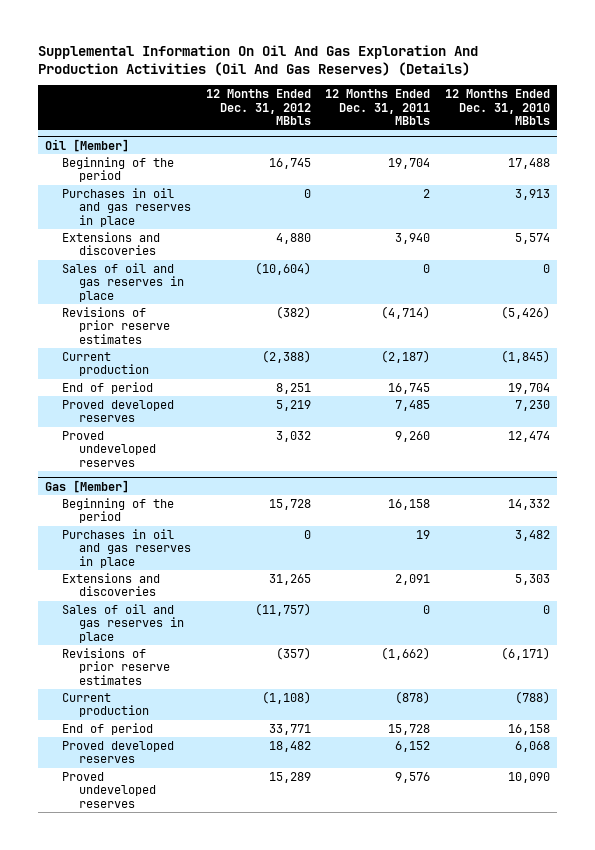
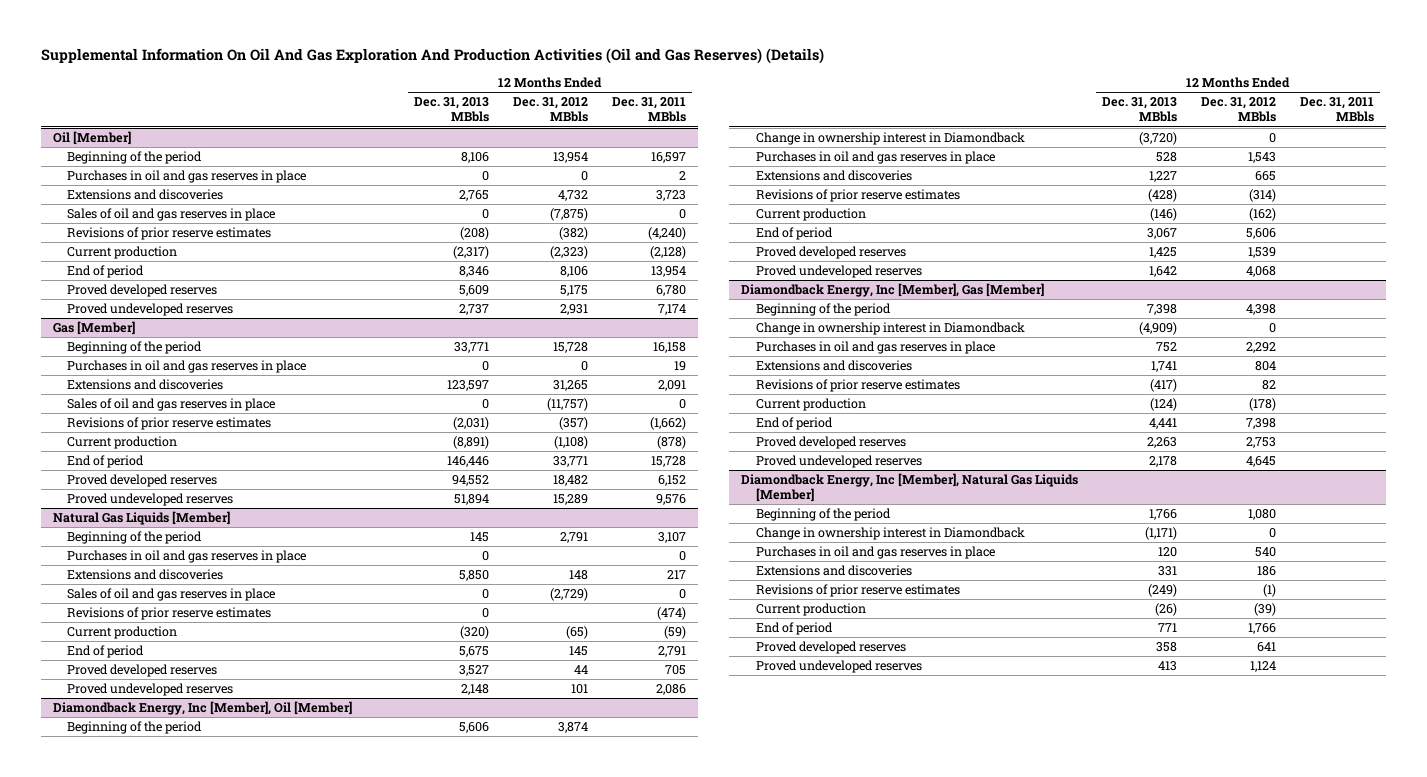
- Supplemental Information On Oil And Gas Exploration And Production Activities (Oil And Gas Reserves) (Details)
+ Supplemental Information On Oil And Gas Exploration And Production Activities (Oil and Gas Reserves) (Details)
- | 12 Months Ended Dec. 31, 2012 MBbls | 12 Months Ended Dec. 31, 2011 MBbls | 12 Months Ended Dec. 31, 2010 MBbls
+ | 12 Months Ended Dec. 31, 2013 MBbls | 12 Months Ended Dec. 31, 2012 MBbls | 12 Months Ended Dec. 31, 2011 MBbls
@ Oil [Member]
- Beginning of the period | 16,745 | 19,704 | 17,488
+ Beginning of the period | 8,106 | 13,954 | 16,597
- Extensions and discoveries | 4,880 | 3,940 | 5,574
- Sales of oil and gas reserves in place | (10,604) | 0 | 0
- Revisions of prior reserve estimates | (382) | (4,714) | (5,426)
- Current production | (2,388) | (2,187) | (1,845)
- End of period | 8,251 | 16,745 | 19,704
- Proved developed reserves | 5,219 | 7,485 | 7,230
- Proved undeveloped reserves | 3,032 | 9,260 | 12,474
+ Extensions and discoveries | 2,765 | 4,732 | 3,723
+ Sales of oil and gas reserves in place | 0 | (7,875) | 0
+ Revisions of prior reserve estimates | (208) | (382) | (4,240)
+ Current production | (2,317) | (2,323) | (2,128)
+ End of period | 8,346 | 8,106 | 13,954
+ Proved developed reserves | 5,609 | 5,175 | 6,780
+ Proved undeveloped reserves | 2,737 | 2,931 | 7,174
+ Natural Gas Liquids [Member]
+ Beginning of the period | 145 | 2,791 | 3,107
+ Purchases in oil and gas reserves in place | 0 | | 0
+ Extensions and discoveries | 5,850 | 148 | 217
+ Sales of oil and gas reserves in place | 0 | (2,729) | 0
+ Revisions of prior reserve estimates | 0 | | (474)
+ Current production | (320) | (65) | (59)
+ End of period | 5,675 | 145 | 2,791
+ Proved developed reserves | 3,527 | 44 | 705
+ Proved undeveloped reserves | 2,148 | 101 | 2,086
+ Diamondback Energy, Inc [Member], Oil [Member]
+ Beginning of the period | 5,606 | 3,874 |
+ Change in ownership interest in Diamondback | (3,720) | 0 |
+ Purchases in oil and gas reserves in place | 528 | 1,543 |
+ Extensions and discoveries | 1,227 | 665 |
+ Revisions of prior reserve estimates | (428) | (314) |
+ Current production | (146) | (162) |
+ End of period | 3,067 | 5,606 |
+ Proved developed reserves | 1,425 | 1,539 |
+ Proved undeveloped reserves | 1,642 | 4,068 |
+ Diamondback Energy, Inc [Member], Gas [Member]
+ Beginning of the period | 7,398 | 4,398 |
+ Change in ownership interest in Diamondback | (4,909) | 0 |
+ Purchases in oil and gas reserves in place | 752 | 2,292 |
+ Extensions and discoveries | 1,741 | 804 |
+ Revisions of prior reserve estimates | (417) | 82 |
+ Current production | (124) | (178) |
+ End of period | 4,441 | 7,398 |
+ Proved developed reserves | 2,263 | 2,753 |
+ Proved undeveloped reserves | 2,178 | 4,645 |
+ Diamondback Energy, Inc [Member], Natural Gas Liquids [Member]
+ Beginning of the period | 1,766 | 1,080 |
+ Change in ownership interest in Diamondback | (1,171) | 0 |
+ Purchases in oil and gas reserves in place | 120 | 540 |
+ Extensions and discoveries | 331 | 186 |
+ Revisions of prior reserve estimates | (249) | (1) |
+ Current production | (26) | (39) |
+ End of period | 771 | 1,766 |
+ Proved developed reserves | 358 | 641 |
+ Proved undeveloped reserves | 413 | 1,124 |

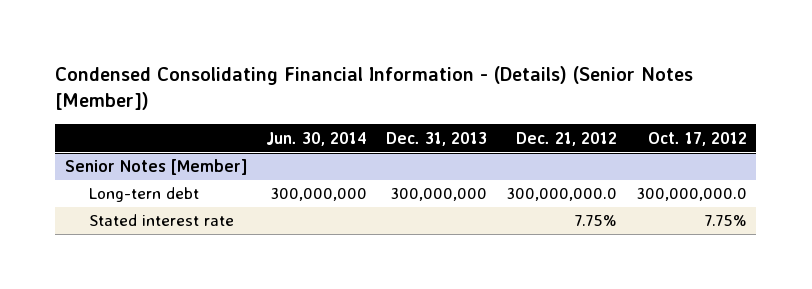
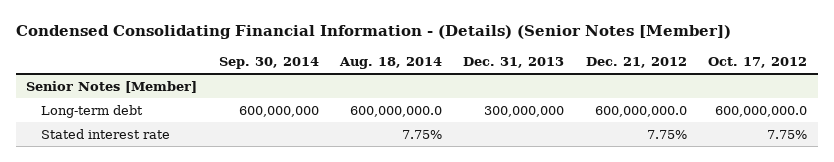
- | Jun. 30, 2014 | Dec. 31, 2013 | Dec. 21, 2012 | Oct. 17, 2012
+ | Sep. 30, 2014 | Aug. 18, 2014 | Dec. 31, 2013 | Dec. 21, 2012 | Oct. 17, 2012
@ Senior Notes [Member]
- Long-tern debt | 300,000,000 | 300,000,000 | 300,000,000.0 | 300,000,000.0
+ Long-term debt | 600,000,000 | 600,000,000.0 | 300,000,000 | 600,000,000.0 | 600,000,000.0

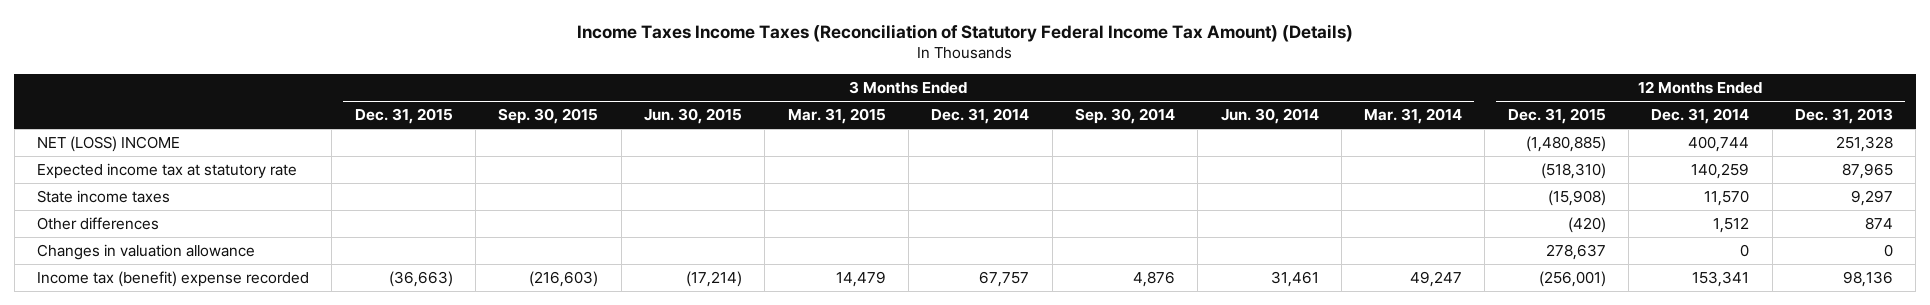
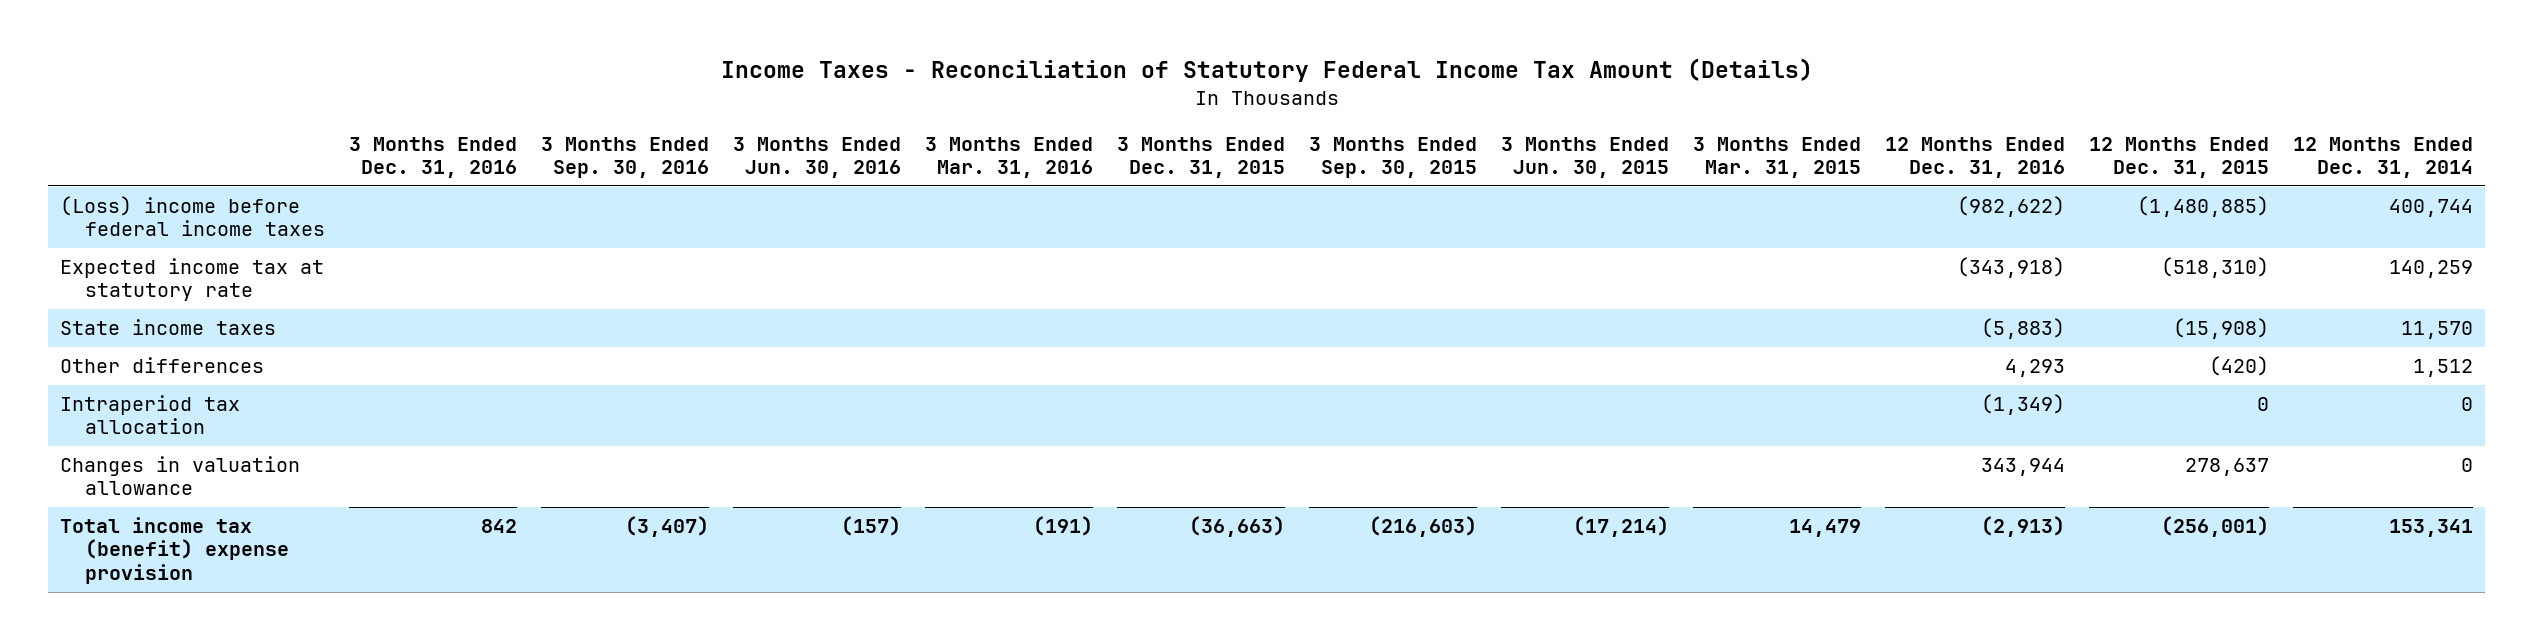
- Income Taxes Income Taxes (Reconciliation of Statutory Federal Income Tax Amount) (Details)
+ Income Taxes - Reconciliation of Statutory Federal Income Tax Amount (Details)
- | 3 Months Ended Dec. 31, 2015 | 3 Months Ended Sep. 30, 2015 | 3 Months Ended Jun. 30, 2015 | 3 Months Ended Mar. 31, 2015 | 3 Months Ended Dec. 31, 2014 | 3 Months Ended Sep. 30, 2014 | 3 Months Ended Jun. 30, 2014 | 3 Months Ended Mar. 31, 2014 | 12 Months Ended Dec. 31, 2015 | 12 Months Ended Dec. 31, 2014 | 12 Months Ended Dec. 31, 2013
+ | 3 Months Ended Dec. 31, 2016 | 3 Months Ended Sep. 30, 2016 | 3 Months Ended Jun. 30, 2016 | 3 Months Ended Mar. 31, 2016 | 3 Months Ended Dec. 31, 2015 | 3 Months Ended Sep. 30, 2015 | 3 Months Ended Jun. 30, 2015 | 3 Months Ended Mar. 31, 2015 | 12 Months Ended Dec. 31, 2016 | 12 Months Ended Dec. 31, 2015 | 12 Months Ended Dec. 31, 2014
- NET (LOSS) INCOME | | | | | | | | | (1,480,885) | 400,744 | 251,328
+ (Loss) income before federal income taxes | | | | | | | | | (982,622) | (1,480,885) | 400,744
+ Intraperiod tax allocation | | | | | | | | | (1,349) | 0 | 0
- Income tax (benefit) expense recorded | (36,663) | (216,603) | (17,214) | 14,479 | 67,757 | 4,876 | 31,461 | 49,247 | (256,001) | 153,341 | 98,136
+ Total income tax (benefit) expense provision | 842 | (3,407) | (157) | (191) | (36,663) | (216,603) | (17,214) | 14,479 | (2,913) | (256,001) | 153,341

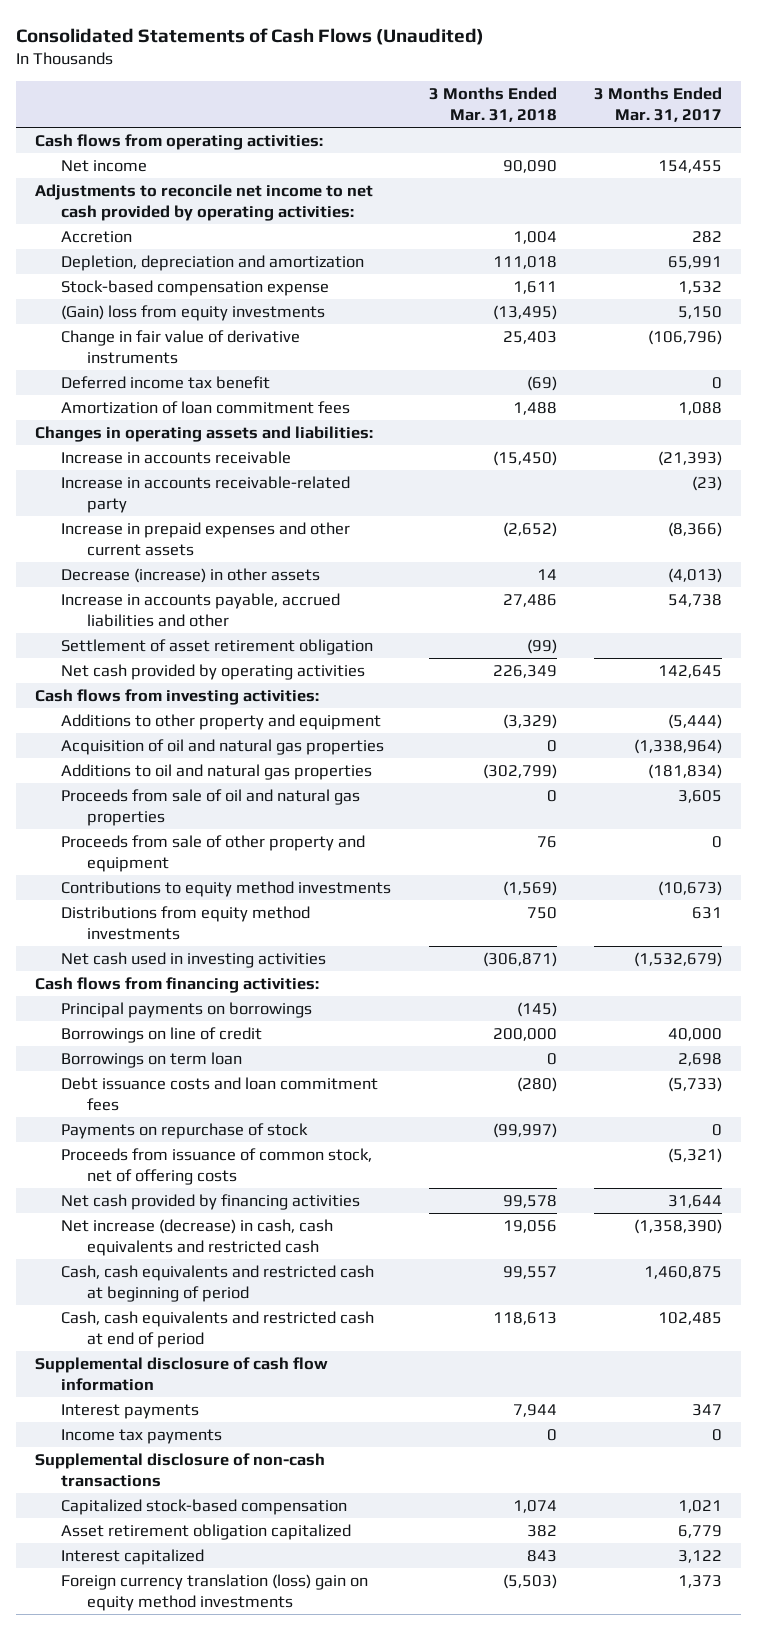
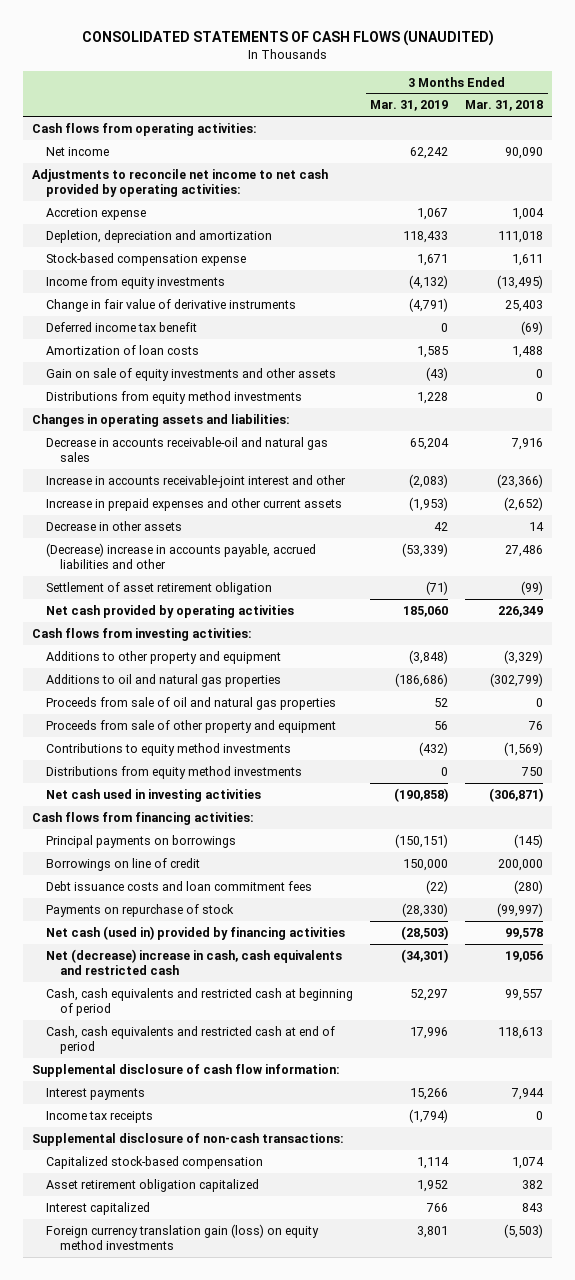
- Consolidated Statements of Cash Flows (Unaudited)
+ CONSOLIDATED STATEMENTS OF CASH FLOWS (UNAUDITED)
- | 3 Months Ended Mar. 31, 2018 | 3 Months Ended Mar. 31, 2017
+ | 3 Months Ended Mar. 31, 2019 | 3 Months Ended Mar. 31, 2018
- Accretion | 1,004 | 282
+ Accretion expense | 1,067 | 1,004
- (Gain) loss from equity investments | (13,495) | 5,150
+ Income from equity investments | (4,132) | (13,495)
- Amortization of loan commitment fees | 1,488 | 1,088
+ Amortization of loan costs | 1,585 | 1,488
+ Gain on sale of equity investments and other assets | (43) | 0
+ Distributions from equity method investments | 1,228 | 0
- Increase in accounts receivable | (15,450) | (21,393)
- Increase in accounts receivable-related party | | (23)
+ Decrease in accounts receivable-oil and natural gas sales | 65,204 | 7,916
+ Increase in accounts receivable-joint interest and other | (2,083) | (23,366)
- Decrease (increase) in other assets | 14 | (4,013)
- Increase in accounts payable, accrued liabilities and other | 27,486 | 54,738
+ Decrease in other assets | 42 | 14
+ (Decrease) increase in accounts payable, accrued liabilities and other | (53,339) | 27,486
- Acquisition of oil and natural gas properties | 0 | (1,338,964)
- Borrowings on term loan | 0 | 2,698
- Proceeds from issuance of common stock, net of offering costs | | (5,321)
- Net cash provided by financing activities | 99,578 | 31,644
- Net increase (decrease) in cash, cash equivalents and restricted cash | 19,056 | (1,358,390)
+ Net cash (used in) provided by financing activities | (28,503) | 99,578
+ Net (decrease) increase in cash, cash equivalents and restricted cash | (34,301) | 19,056
- Supplemental disclosure of cash flow information
+ Supplemental disclosure of cash flow information:
- Income tax payments | 0 | 0
- Supplemental disclosure of non-cash transactions
+ Income tax receipts | (1,794) | 0
+ Supplemental disclosure of non-cash transactions:
- Foreign currency translation (loss) gain on equity method investments | (5,503) | 1,373
+ Foreign currency translation gain (loss) on equity method investments | 3,801 | (5,503)

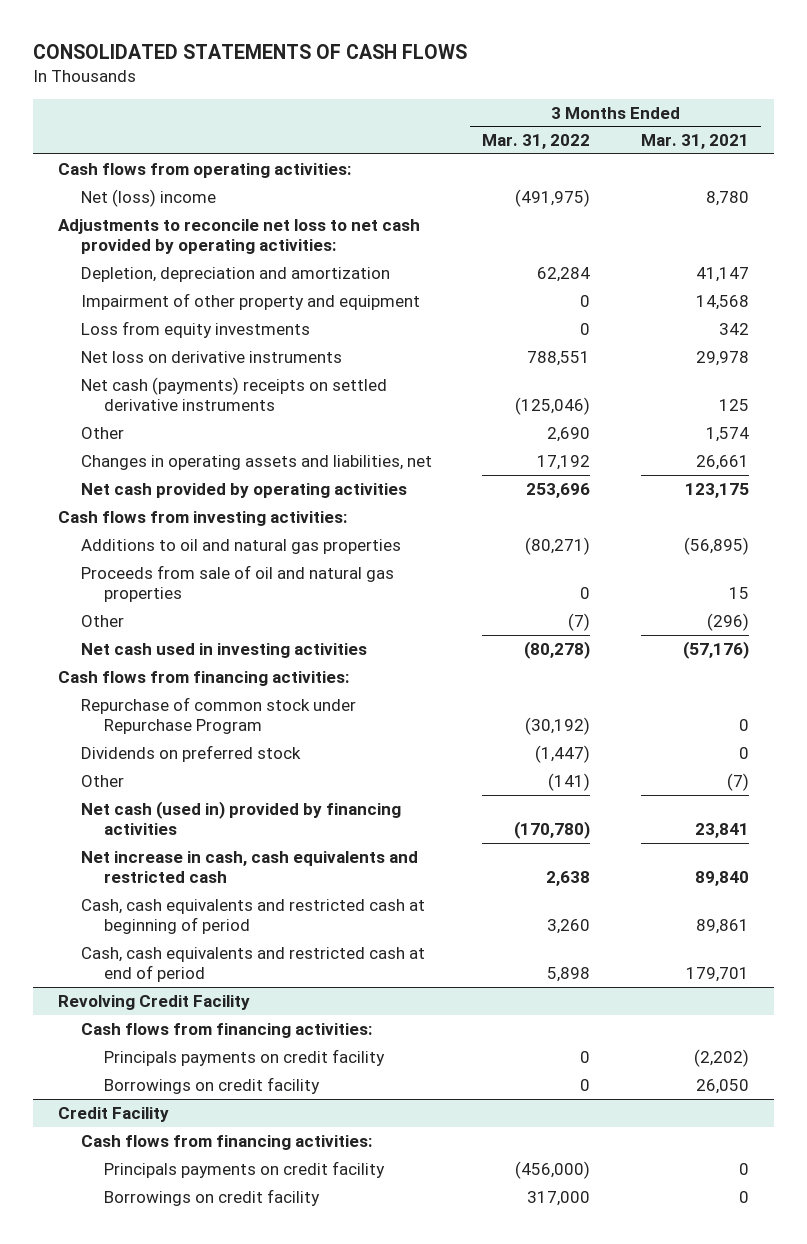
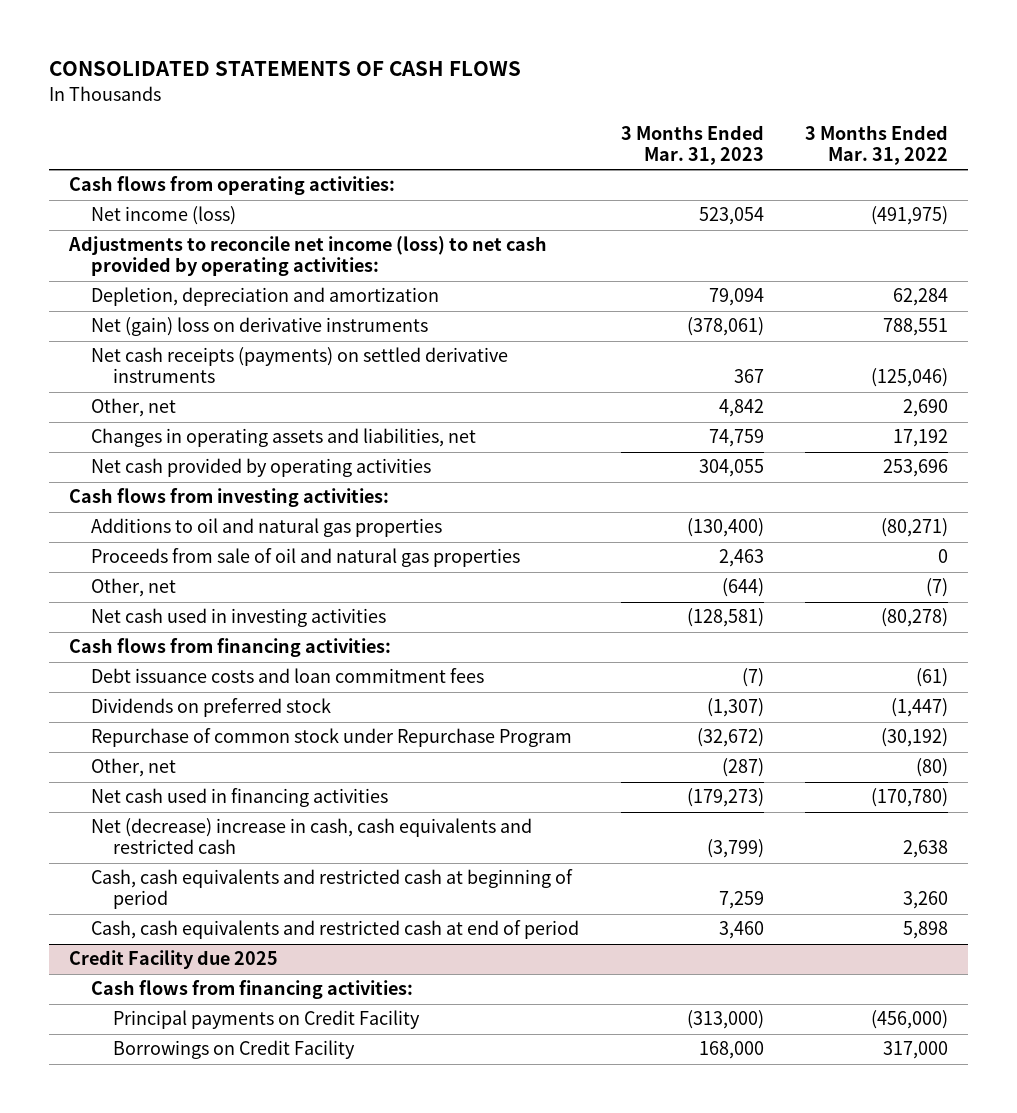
- | 3 Months Ended Mar. 31, 2022 | 3 Months Ended Mar. 31, 2021
+ | 3 Months Ended Mar. 31, 2023 | 3 Months Ended Mar. 31, 2022
- Net (loss) income | (491,975) | 8,780
- Adjustments to reconcile net loss to net cash provided by operating activities:
+ Net income (loss) | 523,054 | (491,975)
+ Adjustments to reconcile net income (loss) to net cash provided by operating activities:
- Impairment of other property and equipment | 0 | 14,568
- Loss from equity investments | 0 | 342
- Net loss on derivative instruments | 788,551 | 29,978
- Net cash (payments) receipts on settled derivative instruments | (125,046) | 125
- Other | 2,690 | 1,574
+ Net (gain) loss on derivative instruments | (378,061) | 788,551
+ Net cash receipts (payments) on settled derivative instruments | 367 | (125,046)
+ Other, net | 4,842 | 2,690
- Other | (7) | (296)
+ Other, net | (644) | (7)
+ Debt issuance costs and loan commitment fees | (7) | (61)
- Other | (141) | (7)
- Net cash (used in) provided by financing activities | (170,780) | 23,841
- Net increase in cash, cash equivalents and restricted cash | 2,638 | 89,840
moved down: Repurchase of common stock under Repurchase Program | (32,672) | (30,192)
+ Other, net | (287) | (80)
+ Net cash used in financing activities | (179,273) | (170,780)
+ Net (decrease) increase in cash, cash equivalents and restricted cash | (3,799) | 2,638
- Revolving Credit Facility
- Cash flows from financing activities:
- Principals payments on credit facility | 0 | (2,202)
- Borrowings on credit facility | 0 | 26,050
- Credit Facility
+ Credit Facility due 2025
- Principals payments on credit facility | (456,000) | 0
- Borrowings on credit facility | 317,000 | 0
+ Principal payments on Credit Facility | (313,000) | (456,000)
+ Borrowings on Credit Facility | 168,000 | 317,000

